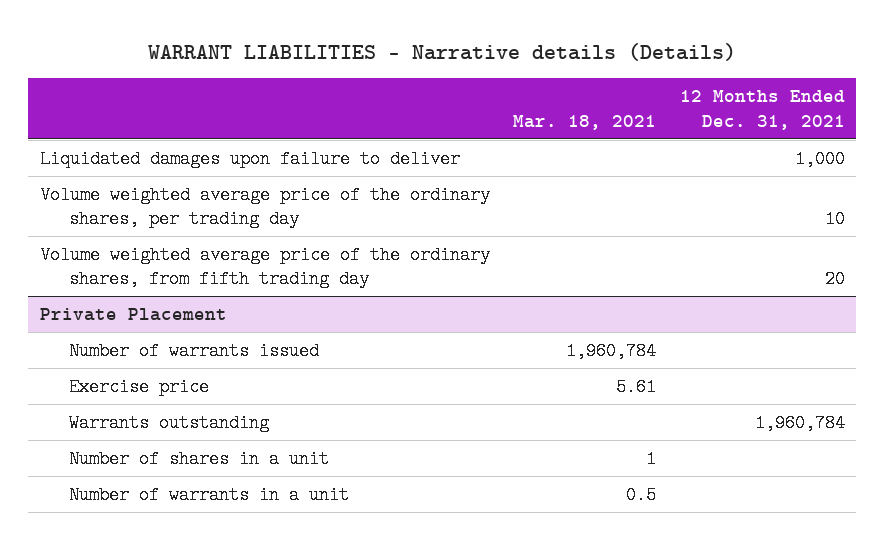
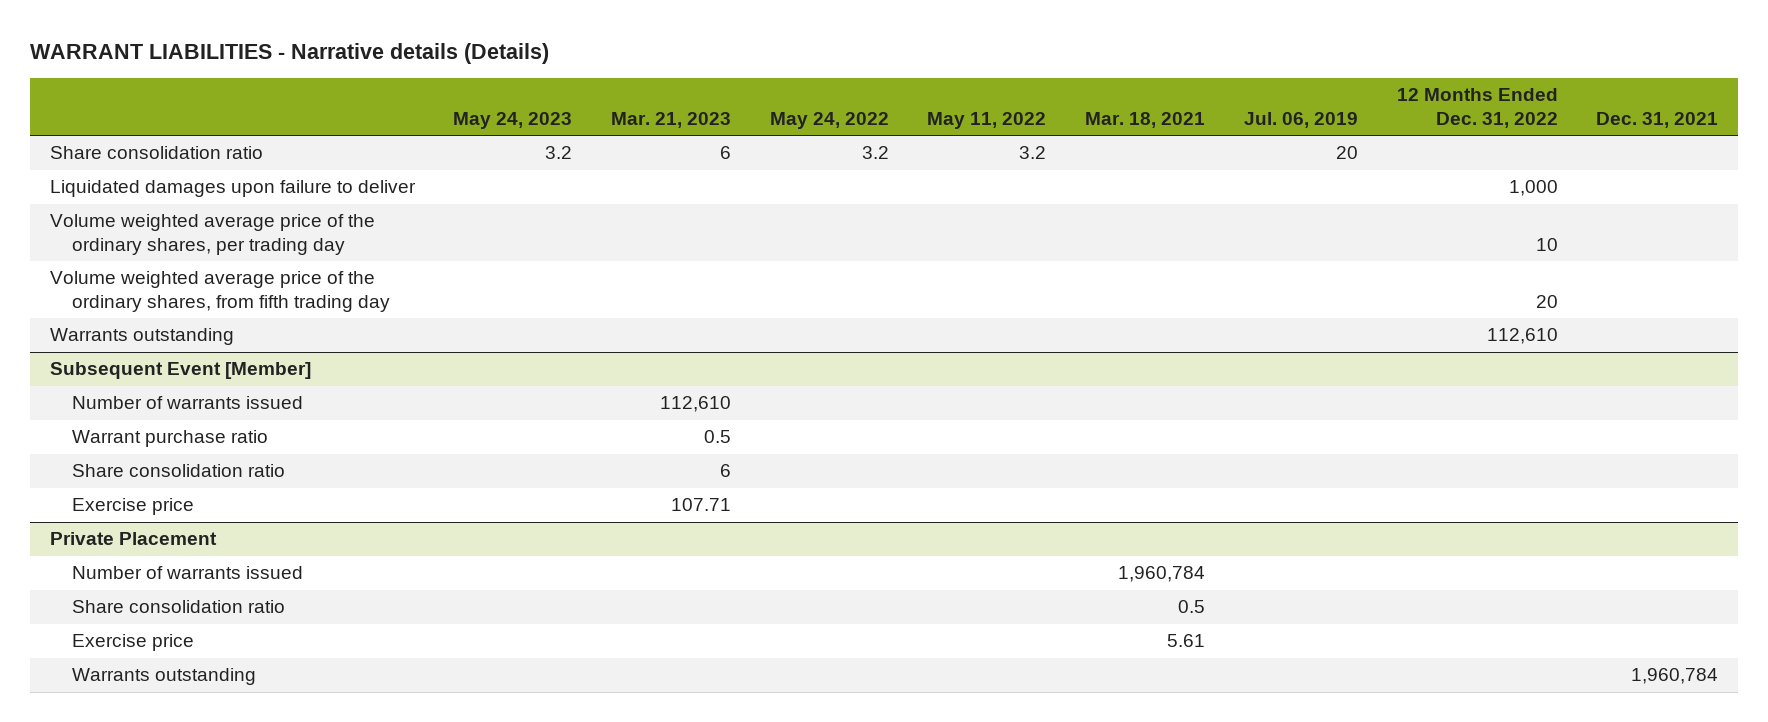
- | Mar. 18, 2021 | 12 Months Ended Dec. 31, 2021
+ | May 24, 2023 | Mar. 21, 2023 | May 24, 2022 | May 11, 2022 | Mar. 18, 2021 | Jul. 06, 2019 | 12 Months Ended Dec. 31, 2022 | Dec. 31, 2021
+ Share consolidation ratio | 3.2 | 6 | 3.2 | 3.2 | | 20 | |
+ Warrants outstanding | | | | | | | 112,610 |
+ Subsequent Event [Member]
+ Number of warrants issued | | 112,610 | | | | | |
+ Warrant purchase ratio | | 0.5 | | | | | |
+ Share consolidation ratio | | 6 | | | | | |
+ Exercise price | | 107.71 | | | | | |
@ Private Placement
+ Share consolidation ratio | | | | | 0.5 | | |
- Number of shares in a unit | 1 |
- Number of warrants in a unit | 0.5 |

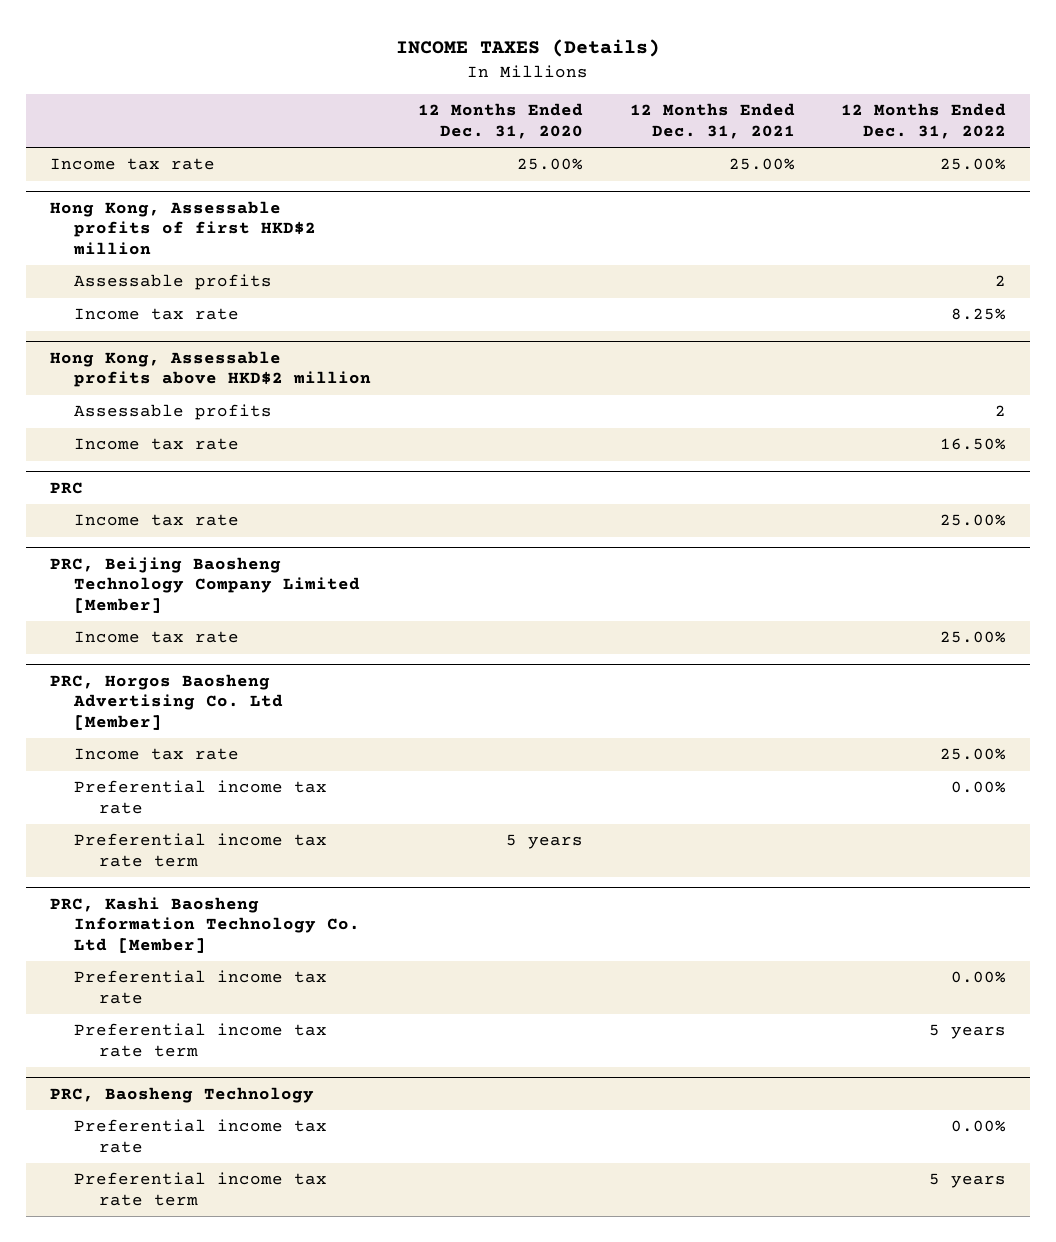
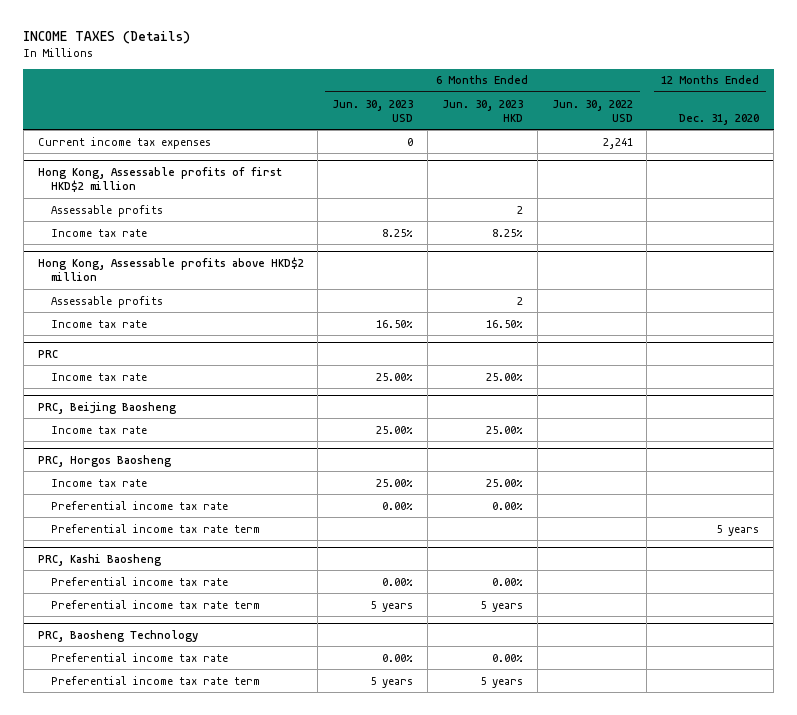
- | 12 Months Ended Dec. 31, 2020 | 12 Months Ended Dec. 31, 2021 | 12 Months Ended Dec. 31, 2022
+ | 6 Months Ended Jun. 30, 2023 USD | 6 Months Ended Jun. 30, 2023 HKD | 6 Months Ended Jun. 30, 2022 USD | 12 Months Ended Dec. 31, 2020
- Income tax rate | 25.00% | 25.00% | 25.00%
+ Current income tax expenses | 0 | | 2,241 |
- PRC, Beijing Baosheng Technology Company Limited [Member]
+ PRC, Beijing Baosheng
- PRC, Horgos Baosheng Advertising Co. Ltd [Member]
+ PRC, Horgos Baosheng
- PRC, Kashi Baosheng Information Technology Co. Ltd [Member]
+ PRC, Kashi Baosheng

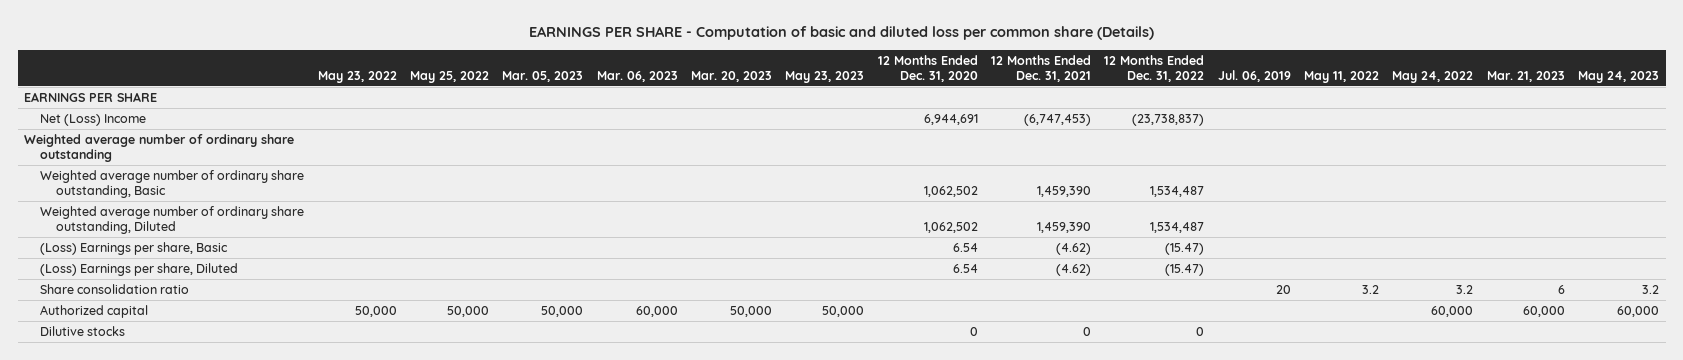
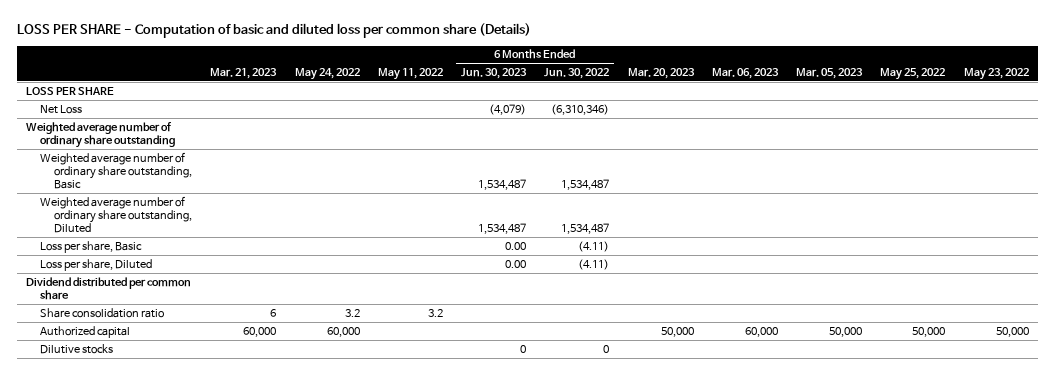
- EARNINGS PER SHARE - Computation of basic and diluted loss per common share (Details)
+ LOSS PER SHARE - Computation of basic and diluted loss per common share (Details)
- | May 23, 2022 | May 25, 2022 | Mar. 05, 2023 | Mar. 06, 2023 | Mar. 20, 2023 | May 23, 2023 | 12 Months Ended Dec. 31, 2020 | 12 Months Ended Dec. 31, 2021 | 12 Months Ended Dec. 31, 2022 | Jul. 06, 2019 | May 11, 2022 | May 24, 2022 | Mar. 21, 2023 | May 24, 2023
+ | Mar. 21, 2023 | May 24, 2022 | May 11, 2022 | 6 Months Ended Jun. 30, 2023 | 6 Months Ended Jun. 30, 2022 | Mar. 20, 2023 | Mar. 06, 2023 | Mar. 05, 2023 | May 25, 2022 | May 23, 2022
- EARNINGS PER SHARE
- Net (Loss) Income | | | | | | | 6,944,691 | (6,747,453) | (23,738,837) | | | | |
+ LOSS PER SHARE
+ Net Loss | | | | (4,079) | (6,310,346) | | | | |
- (Loss) Earnings per share, Basic | | | | | | | 6.54 | (4.62) | (15.47) | | | | |
- (Loss) Earnings per share, Diluted | | | | | | | 6.54 | (4.62) | (15.47) | | | | |
+ Loss per share, Basic | | | | 0.00 | (4.11) | | | | |
+ Loss per share, Diluted | | | | 0.00 | (4.11) | | | | |
+ Dividend distributed per common share

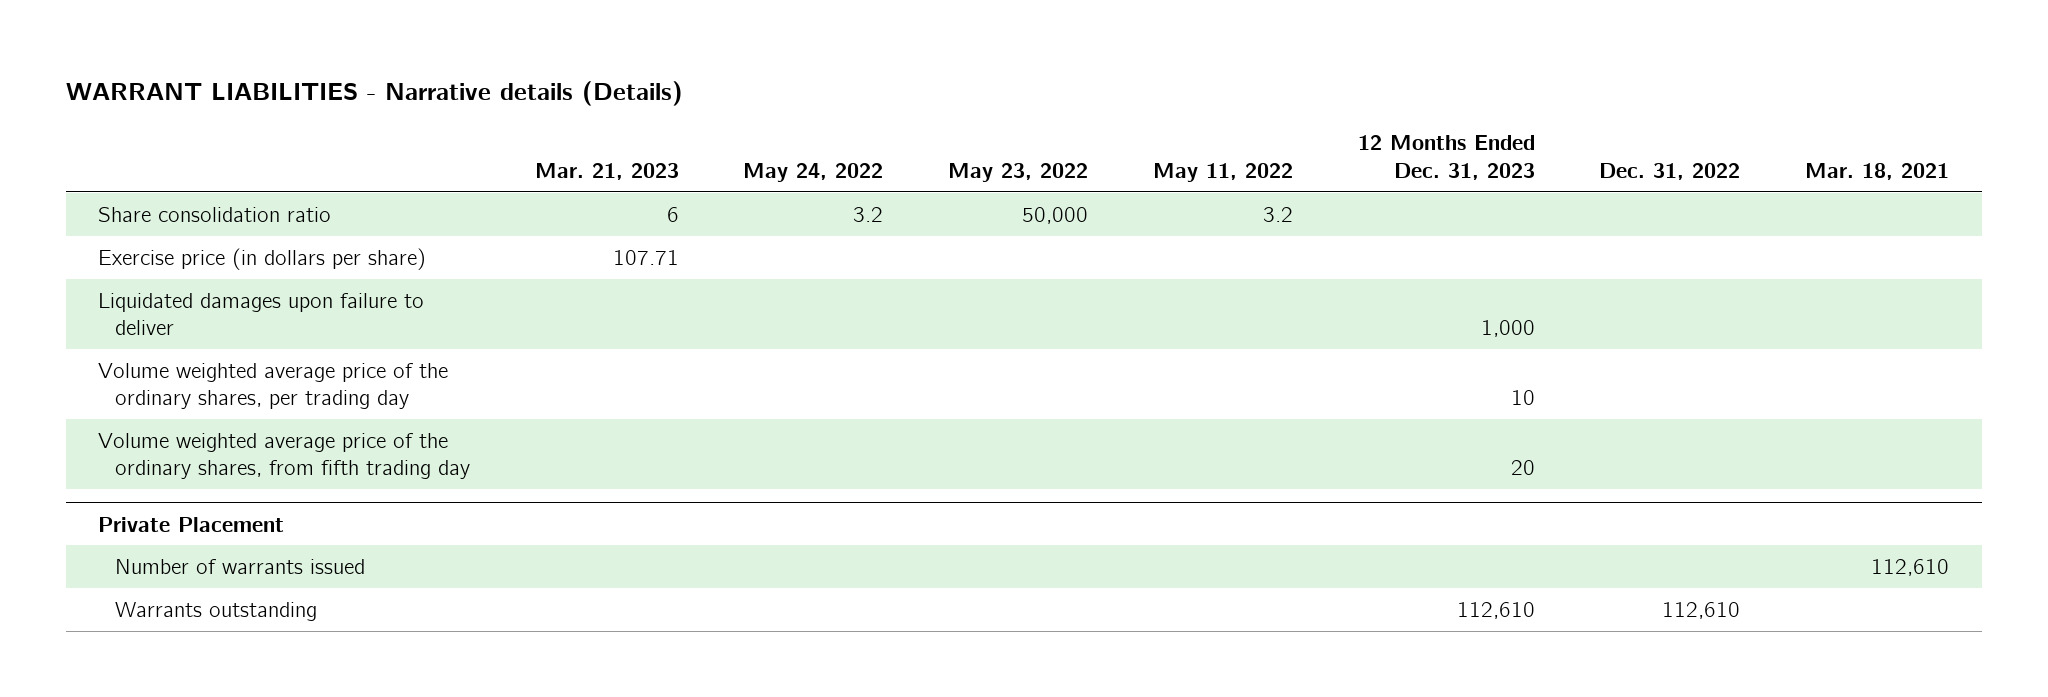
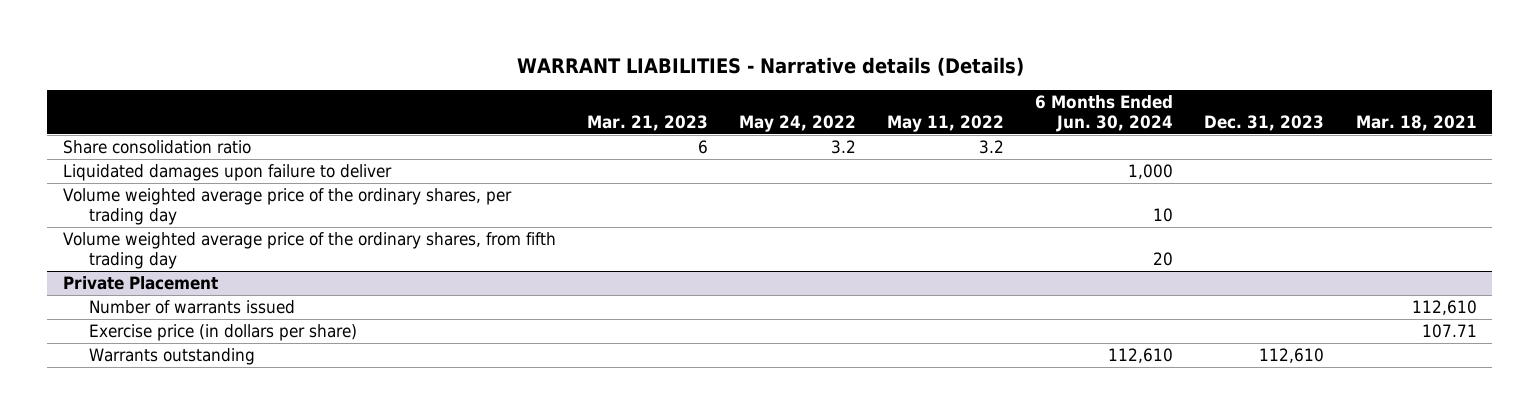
- | Mar. 21, 2023 | May 24, 2022 | May 23, 2022 | May 11, 2022 | 12 Months Ended Dec. 31, 2023 | Dec. 31, 2022 | Mar. 18, 2021
+ | Mar. 21, 2023 | May 24, 2022 | May 11, 2022 | 6 Months Ended Jun. 30, 2024 | Dec. 31, 2023 | Mar. 18, 2021
- Exercise price (in dollars per share) | 107.71 | | | | | |
@ Private Placement
+ Exercise price (in dollars per share) | | | | | | 107.71

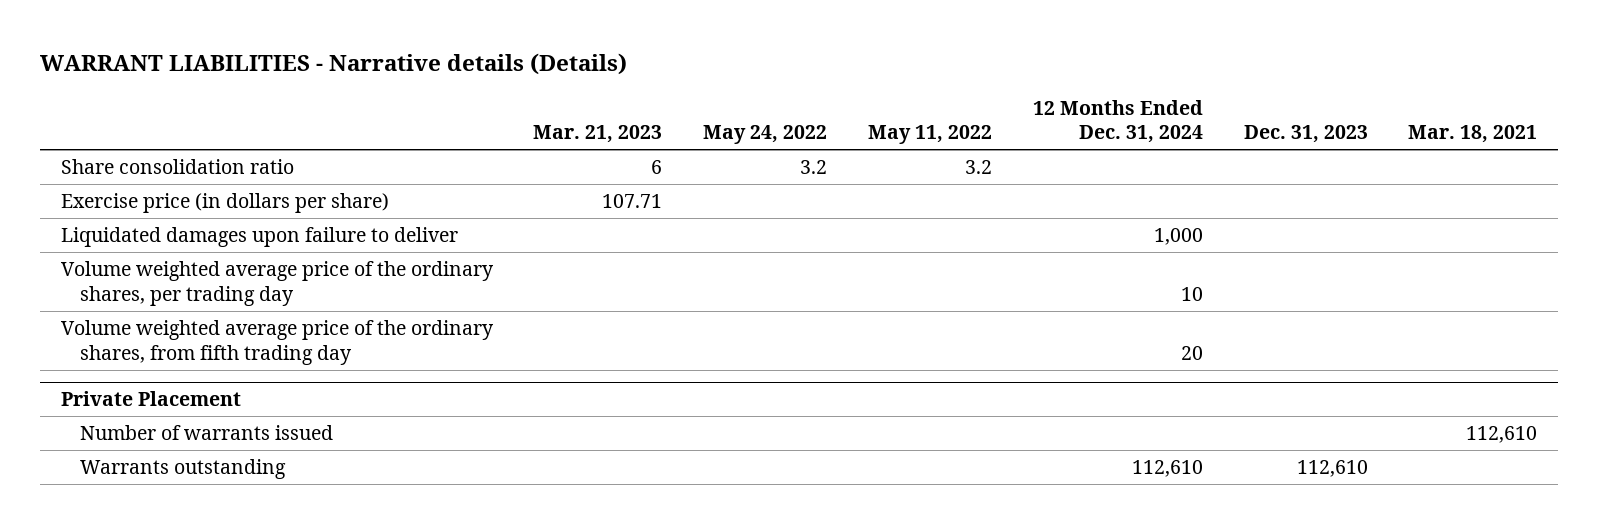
- | Mar. 21, 2023 | May 24, 2022 | May 11, 2022 | 6 Months Ended Jun. 30, 2024 | Dec. 31, 2023 | Mar. 18, 2021
+ | Mar. 21, 2023 | May 24, 2022 | May 11, 2022 | 12 Months Ended Dec. 31, 2024 | Dec. 31, 2023 | Mar. 18, 2021
+ Exercise price (in dollars per share) | 107.71 | | | | |
@ Private Placement
- Exercise price (in dollars per share) | | | | | | 107.71

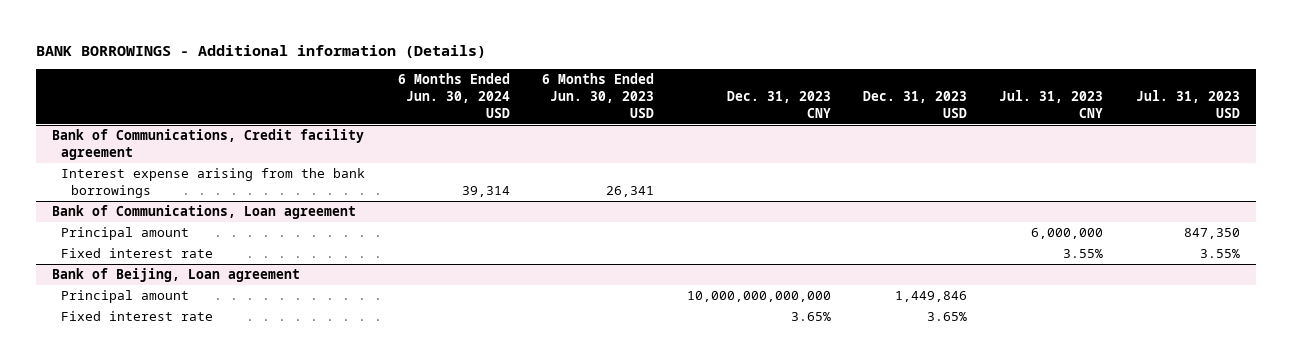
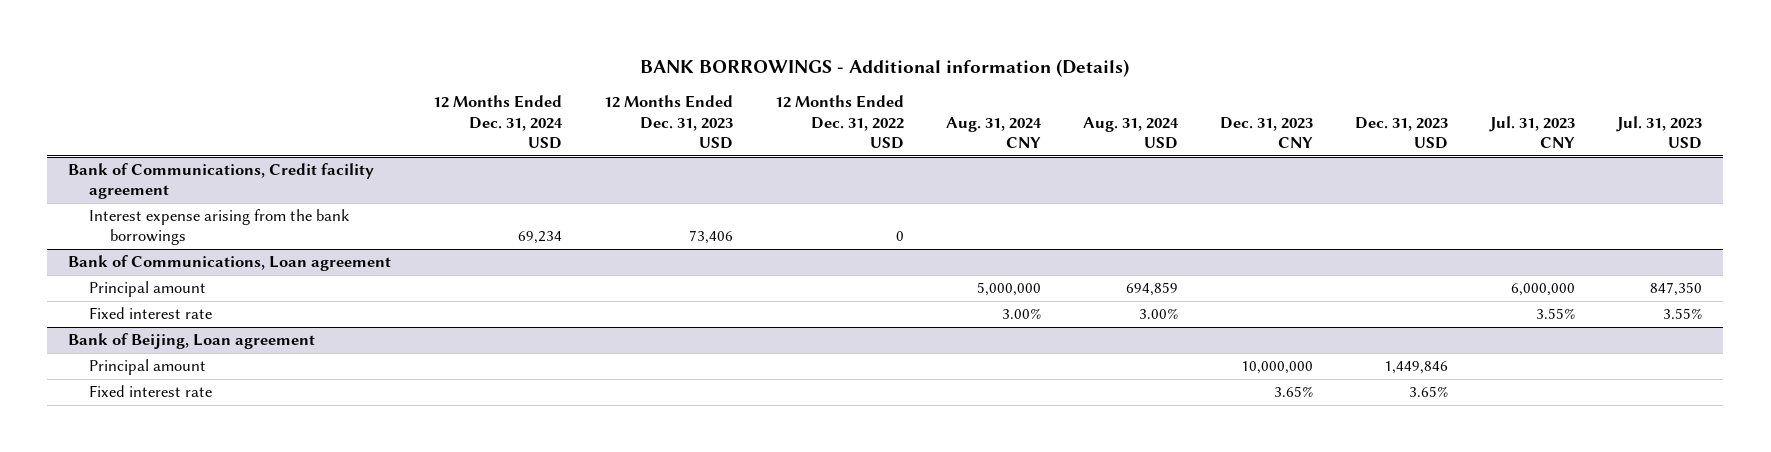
- | 6 Months Ended Jun. 30, 2024 USD | 6 Months Ended Jun. 30, 2023 USD | Dec. 31, 2023 CNY | Dec. 31, 2023 USD | Jul. 31, 2023 CNY | Jul. 31, 2023 USD
+ | 12 Months Ended Dec. 31, 2024 USD | 12 Months Ended Dec. 31, 2023 USD | 12 Months Ended Dec. 31, 2022 USD | Aug. 31, 2024 CNY | Aug. 31, 2024 USD | Dec. 31, 2023 CNY | Dec. 31, 2023 USD | Jul. 31, 2023 CNY | Jul. 31, 2023 USD
@ Bank of Beijing, Loan agreement
- Principal amount | | | 10,000,000,000,000 | 1,449,846 | |
+ Principal amount | | | | | | 10,000,000 | 1,449,846 | |

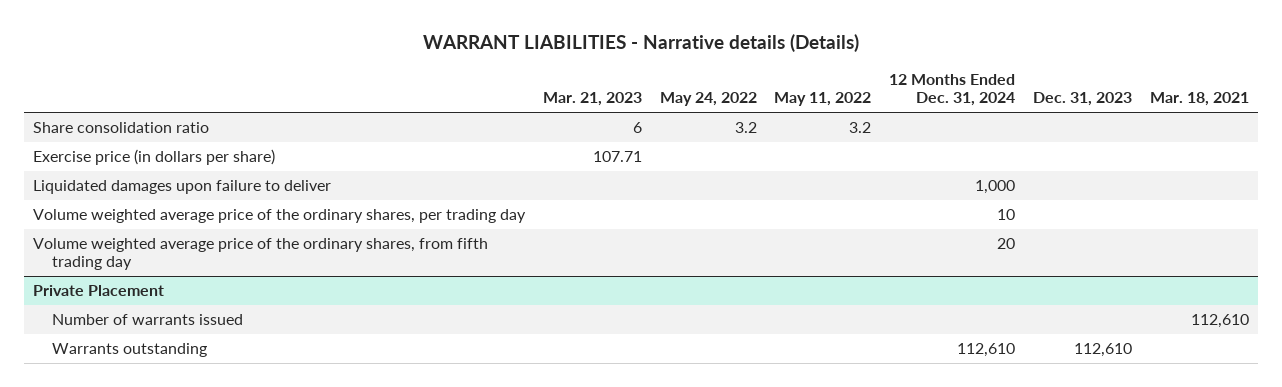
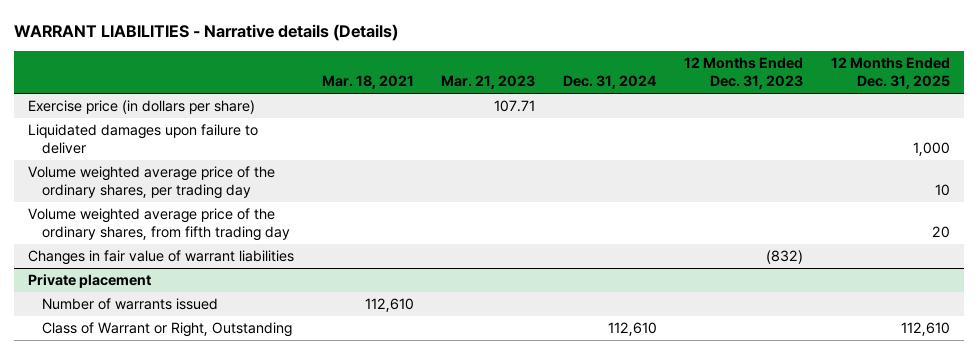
- | Mar. 21, 2023 | May 24, 2022 | May 11, 2022 | 12 Months Ended Dec. 31, 2024 | Dec. 31, 2023 | Mar. 18, 2021
+ | Mar. 18, 2021 | Mar. 21, 2023 | Dec. 31, 2024 | 12 Months Ended Dec. 31, 2023 | 12 Months Ended Dec. 31, 2025
- Share consolidation ratio | 6 | 3.2 | 3.2 | | |
- Private Placement
+ Changes in fair value of warrant liabilities | | | | (832) |
+ Private placement
- Warrants outstanding | | | | 112,610 | 112,610 |
+ Class of Warrant or Right, Outstanding | | | 112,610 | | 112,610

